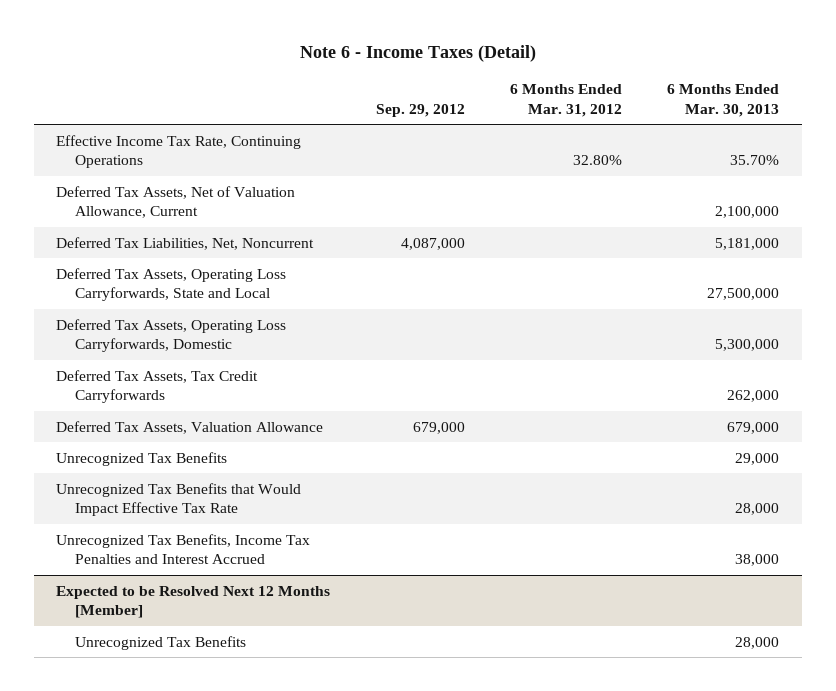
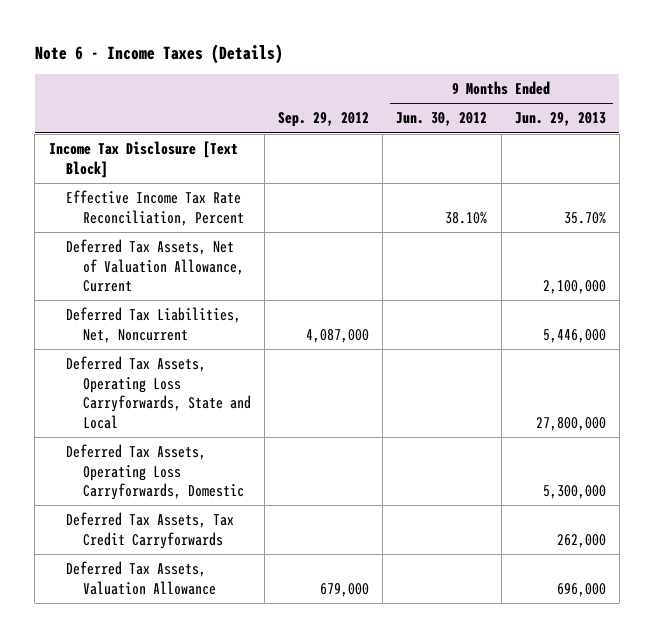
- Note 6 - Income Taxes (Detail)
+ Note 6 - Income Taxes (Details)
- | Sep. 29, 2012 | 6 Months Ended Mar. 31, 2012 | 6 Months Ended Mar. 30, 2013
+ | Sep. 29, 2012 | 9 Months Ended Jun. 30, 2012 | 9 Months Ended Jun. 29, 2013
- Effective Income Tax Rate, Continuing Operations | | 32.80% | 35.70%
+ Income Tax Disclosure [Text Block]
+ Effective Income Tax Rate Reconciliation, Percent | | 38.10% | 35.70%
- Unrecognized Tax Benefits | | | 29,000
- Unrecognized Tax Benefits that Would Impact Effective Tax Rate | | | 28,000
- Unrecognized Tax Benefits, Income Tax Penalties and Interest Accrued | | | 38,000
- Expected to be Resolved Next 12 Months [Member]
- Unrecognized Tax Benefits | | | 28,000

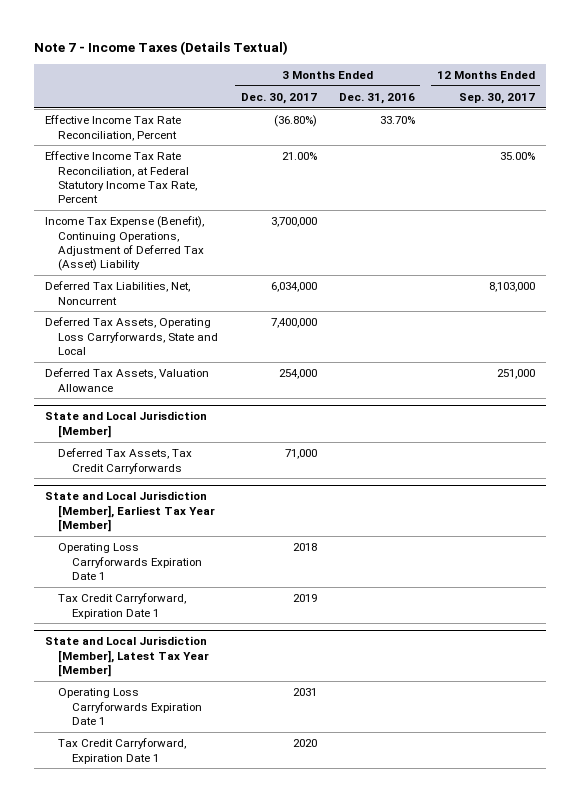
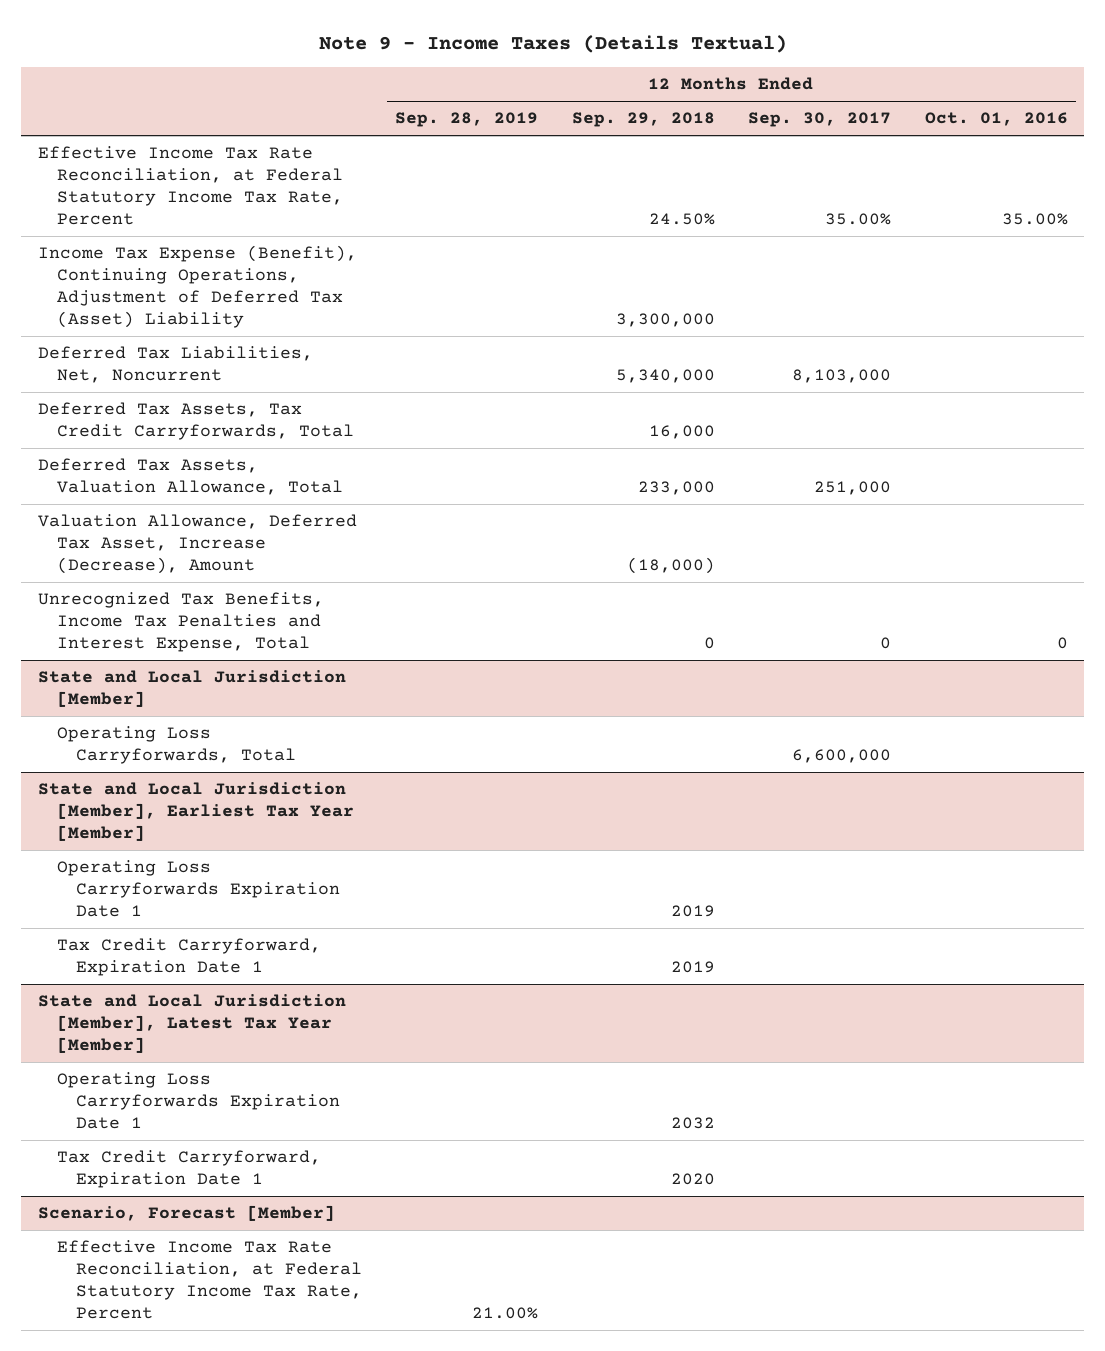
- Note 7 - Income Taxes (Details Textual)
+ Note 9 - Income Taxes (Details Textual)
- | 3 Months Ended Dec. 30, 2017 | 3 Months Ended Dec. 31, 2016 | 12 Months Ended Sep. 30, 2017
+ | 12 Months Ended Sep. 28, 2019 | 12 Months Ended Sep. 29, 2018 | 12 Months Ended Sep. 30, 2017 | 12 Months Ended Oct. 01, 2016
- Effective Income Tax Rate Reconciliation, Percent | (36.80%) | 33.70% |
- Deferred Tax Assets, Operating Loss Carryforwards, State and Local | 7,400,000 | |
- Deferred Tax Assets, Valuation Allowance | 254,000 | | 251,000
+ Deferred Tax Assets, Tax Credit Carryforwards, Total | | 16,000 | |
+ Deferred Tax Assets, Valuation Allowance, Total | | 233,000 | 251,000 |
+ Valuation Allowance, Deferred Tax Asset, Increase (Decrease), Amount | | (18,000) | |
+ Unrecognized Tax Benefits, Income Tax Penalties and Interest Expense, Total | | 0 | 0 | 0
@ State and Local Jurisdiction [Member]
- Deferred Tax Assets, Tax Credit Carryforwards | 71,000 | |
+ Operating Loss Carryforwards, Total | | | 6,600,000 |
+ Scenario, Forecast [Member]
+ Effective Income Tax Rate Reconciliation, at Federal Statutory Income Tax Rate, Percent | 21.00% | | |

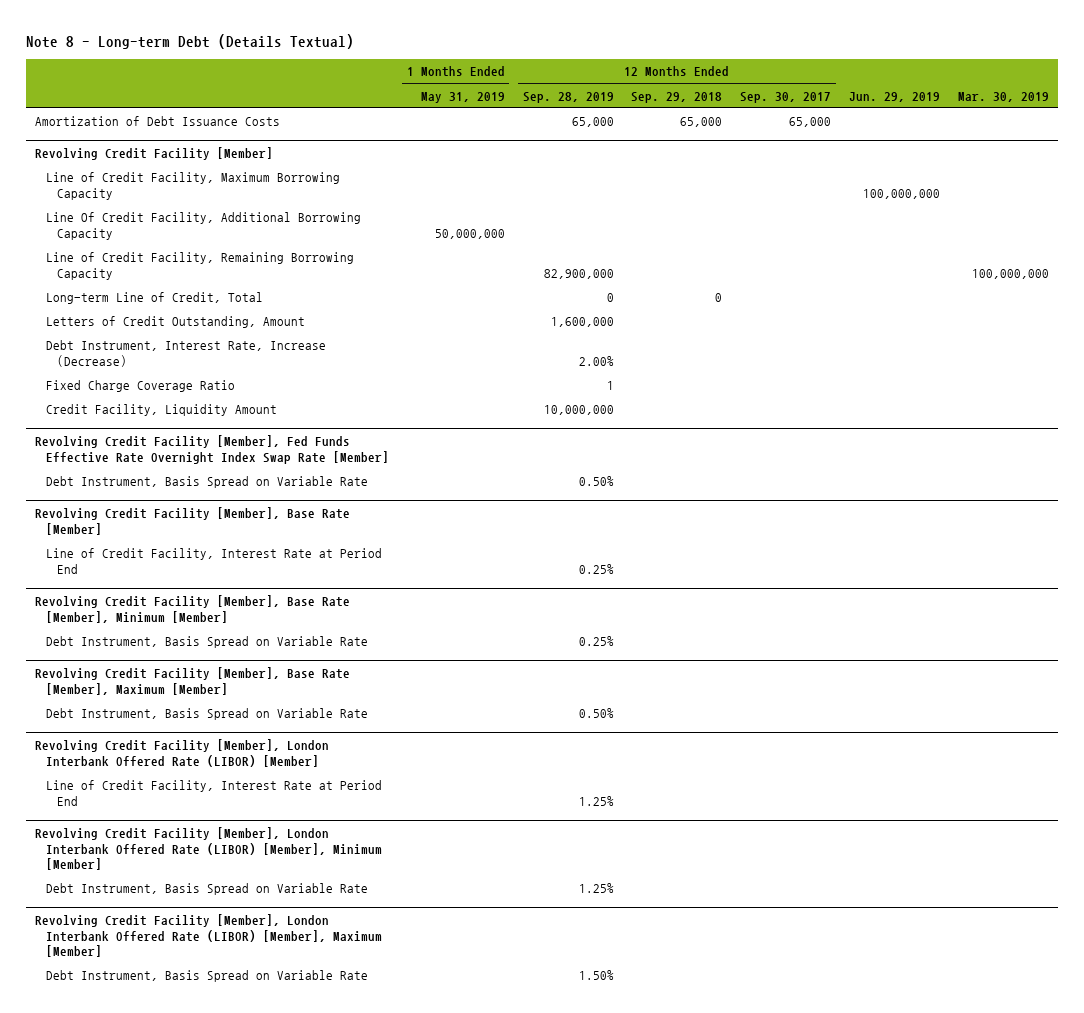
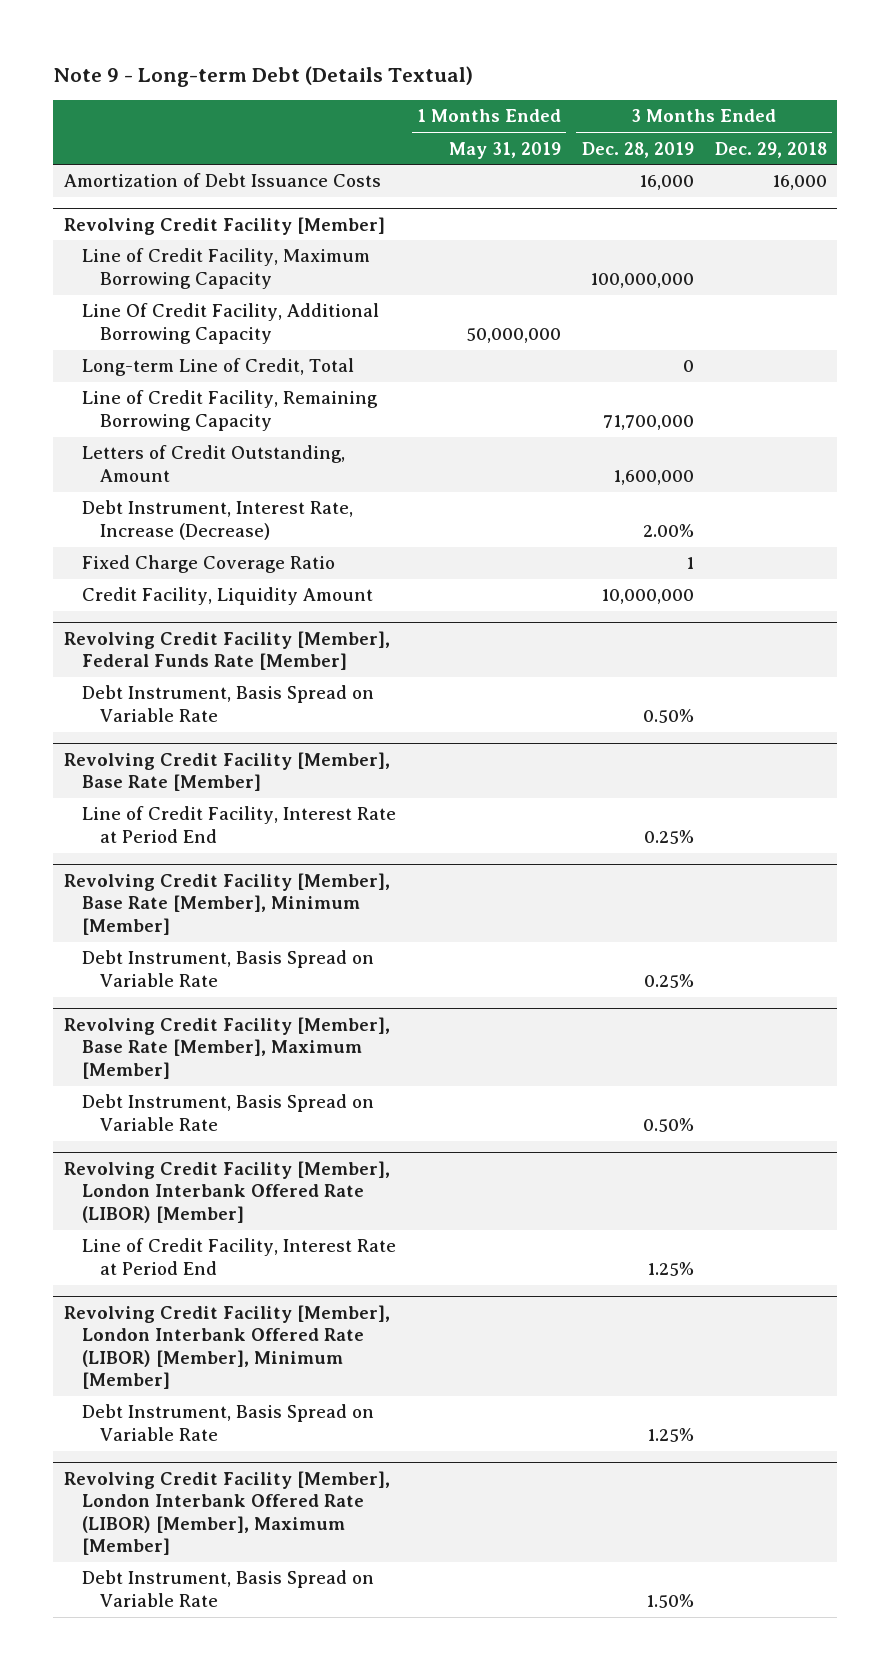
- Note 8 - Long-term Debt (Details Textual)
+ Note 9 - Long-term Debt (Details Textual)
- | 1 Months Ended May 31, 2019 | 12 Months Ended Sep. 28, 2019 | 12 Months Ended Sep. 29, 2018 | 12 Months Ended Sep. 30, 2017 | Jun. 29, 2019 | Mar. 30, 2019
+ | 1 Months Ended May 31, 2019 | 3 Months Ended Dec. 28, 2019 | 3 Months Ended Dec. 29, 2018
@ Revolving Credit Facility [Member]
moved down: Line of Credit Facility, Remaining Borrowing Capacity | | 71,700,000 |
- Revolving Credit Facility [Member], Fed Funds Effective Rate Overnight Index Swap Rate [Member]
- Debt Instrument, Basis Spread on Variable Rate | | 0.50% | | | |
+ Revolving Credit Facility [Member], Federal Funds Rate [Member]
+ Debt Instrument, Basis Spread on Variable Rate | | 0.50% |

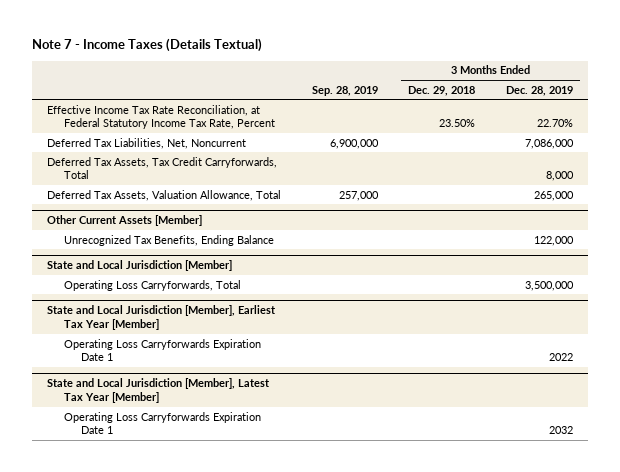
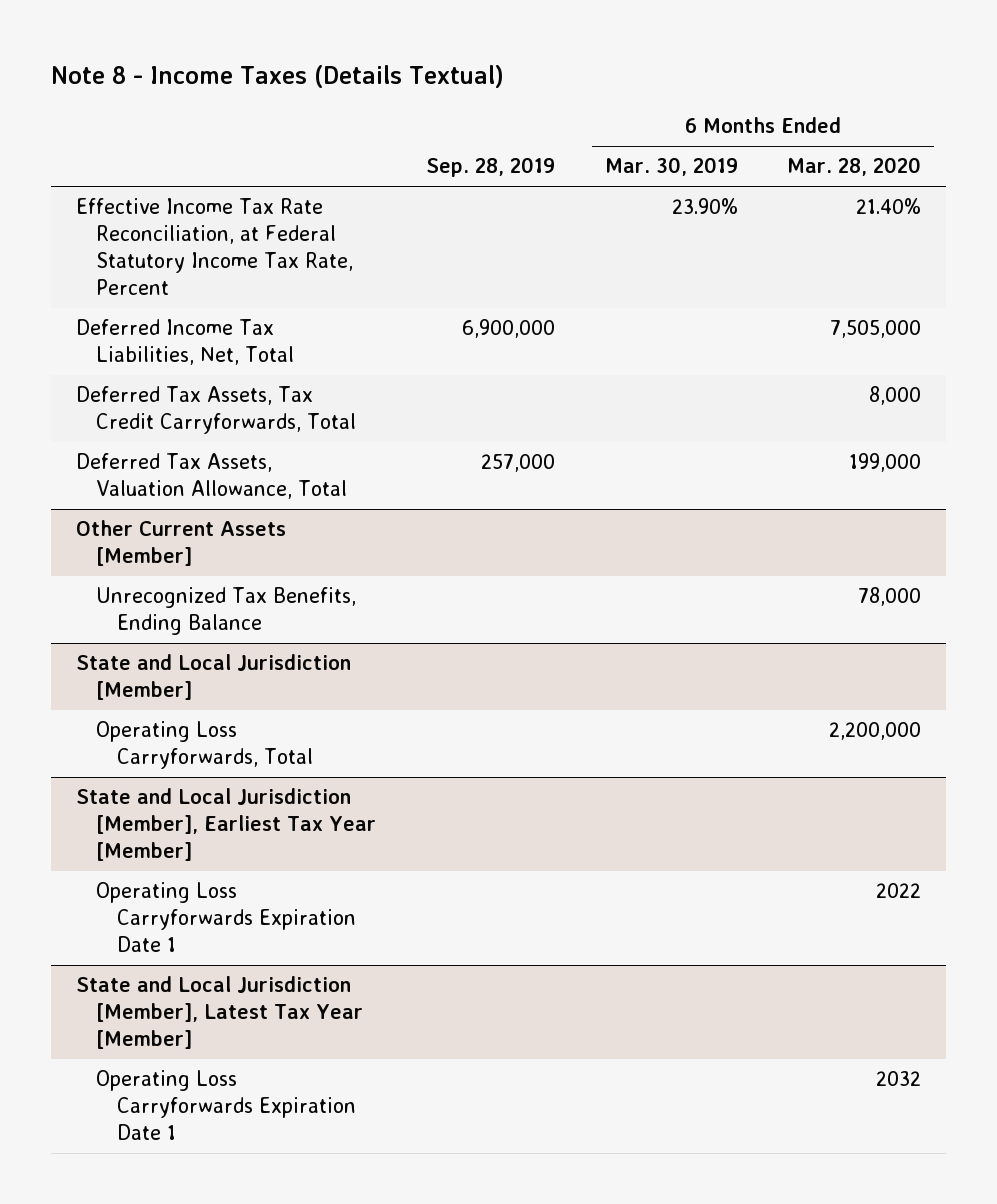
- Note 7 - Income Taxes (Details Textual)
+ Note 8 - Income Taxes (Details Textual)
- | Sep. 28, 2019 | 3 Months Ended Dec. 29, 2018 | 3 Months Ended Dec. 28, 2019
+ | Sep. 28, 2019 | 6 Months Ended Mar. 30, 2019 | 6 Months Ended Mar. 28, 2020
- Deferred Tax Liabilities, Net, Noncurrent | 6,900,000 | | 7,086,000
+ Deferred Income Tax Liabilities, Net, Total | 6,900,000 | | 7,505,000

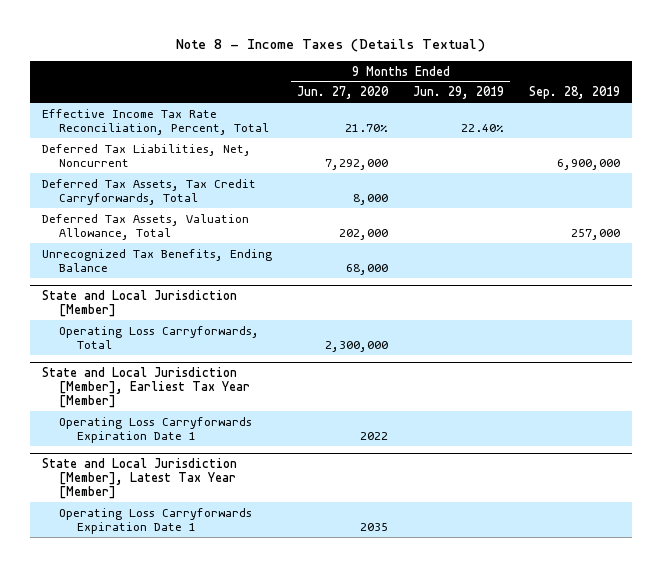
- | Sep. 28, 2019 | 6 Months Ended Mar. 30, 2019 | 6 Months Ended Mar. 28, 2020
+ | 9 Months Ended Jun. 27, 2020 | 9 Months Ended Jun. 29, 2019 | Sep. 28, 2019
- Effective Income Tax Rate Reconciliation, at Federal Statutory Income Tax Rate, Percent | | 23.90% | 21.40%
- Deferred Income Tax Liabilities, Net, Total | 6,900,000 | | 7,505,000
+ Effective Income Tax Rate Reconciliation, Percent, Total | 21.70% | 22.40% |
+ Deferred Tax Liabilities, Net, Noncurrent | 7,292,000 | | 6,900,000
- Other Current Assets [Member]
- Unrecognized Tax Benefits, Ending Balance | | | 78,000
+ Unrecognized Tax Benefits, Ending Balance | 68,000 | |

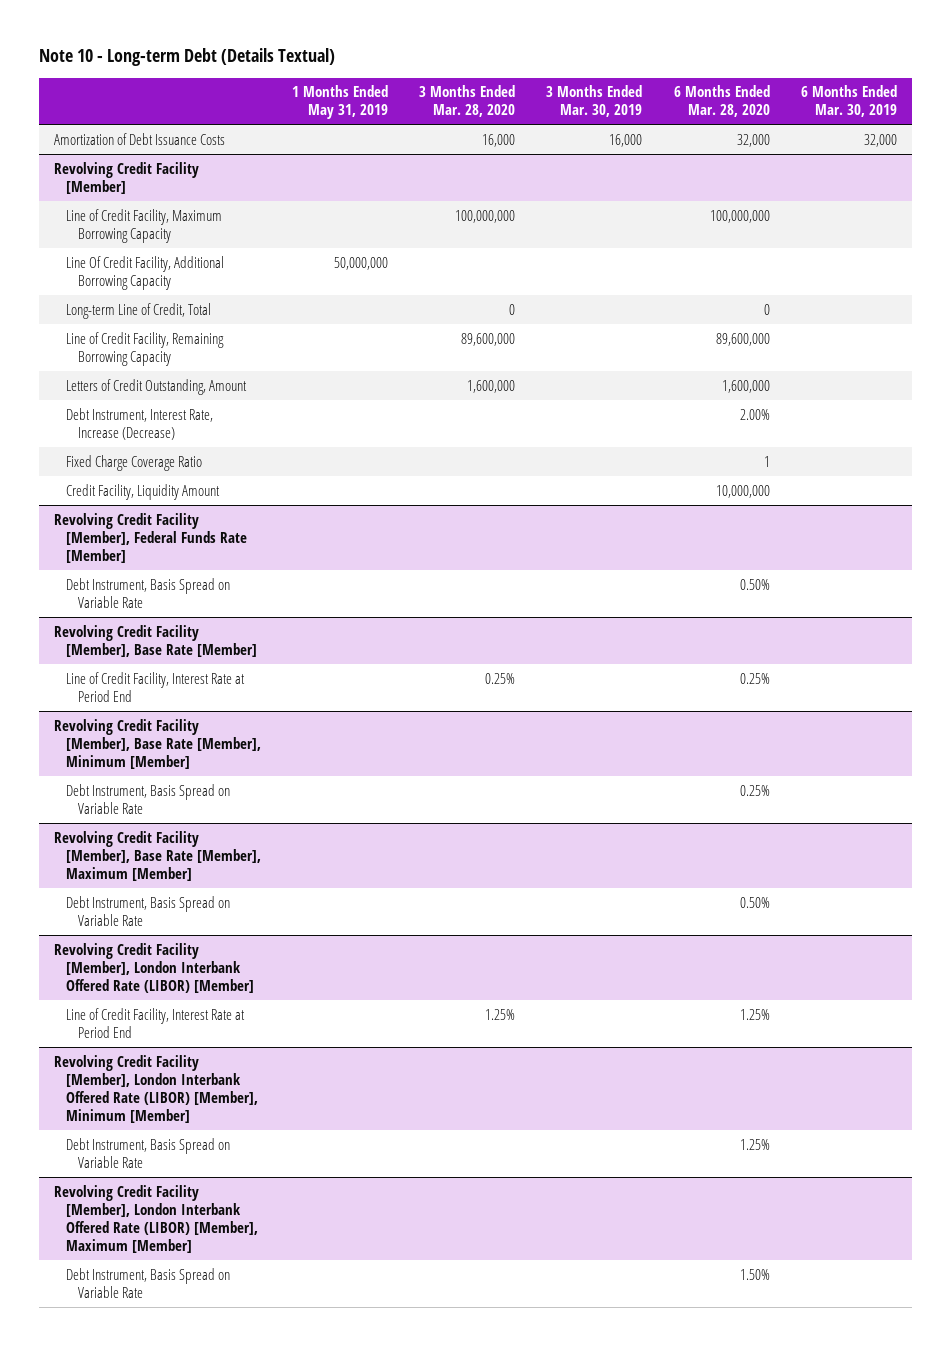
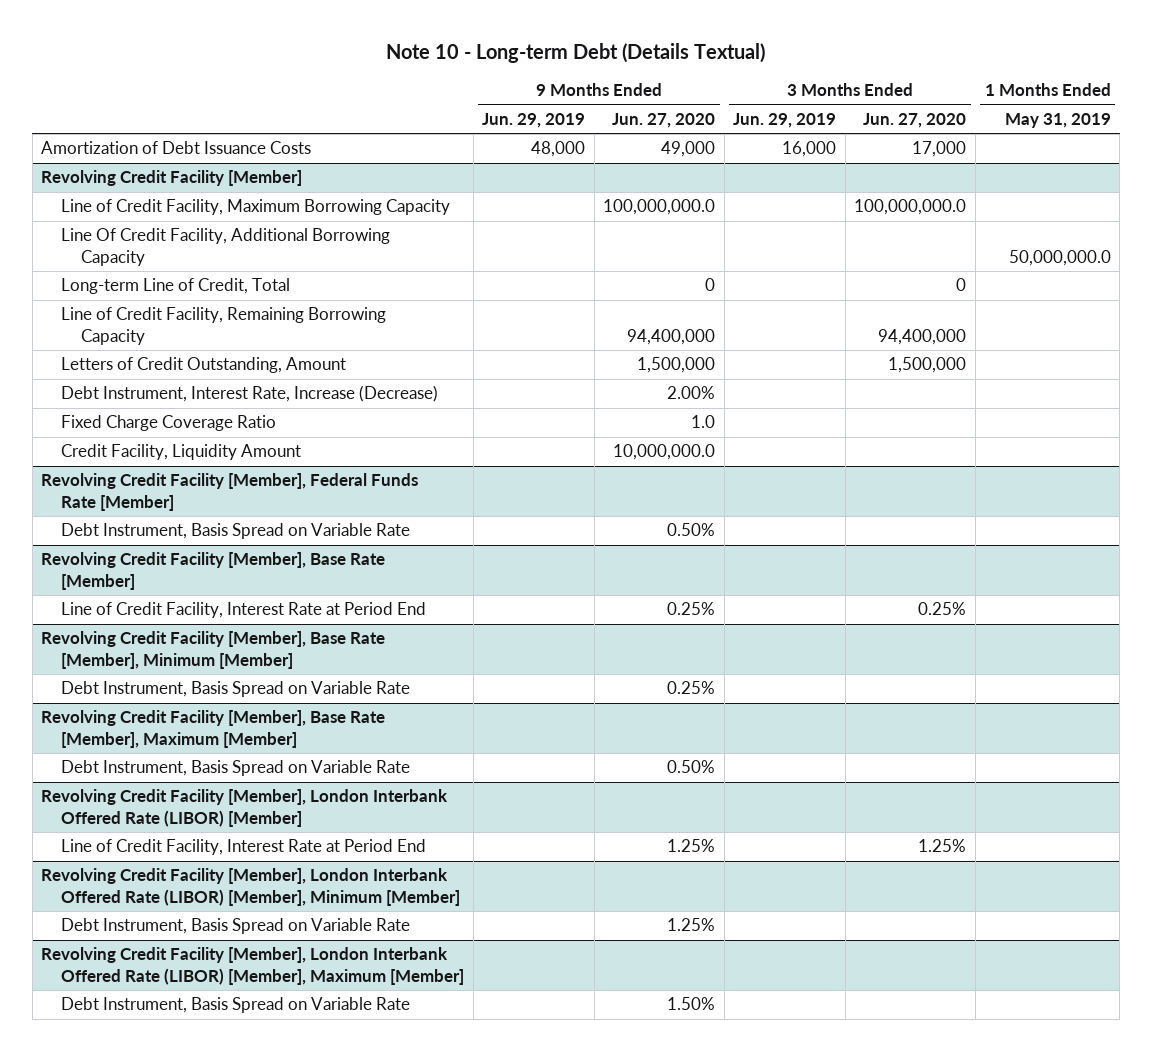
- | 1 Months Ended May 31, 2019 | 3 Months Ended Mar. 28, 2020 | 3 Months Ended Mar. 30, 2019 | 6 Months Ended Mar. 28, 2020 | 6 Months Ended Mar. 30, 2019
+ | 9 Months Ended Jun. 29, 2019 | 9 Months Ended Jun. 27, 2020 | 3 Months Ended Jun. 29, 2019 | 3 Months Ended Jun. 27, 2020 | 1 Months Ended May 31, 2019
@ Revolving Credit Facility [Member]
- Line Of Credit Facility, Additional Borrowing Capacity | 50,000,000 | | | |
+ Line Of Credit Facility, Additional Borrowing Capacity | | | | | 50,000,000.0

